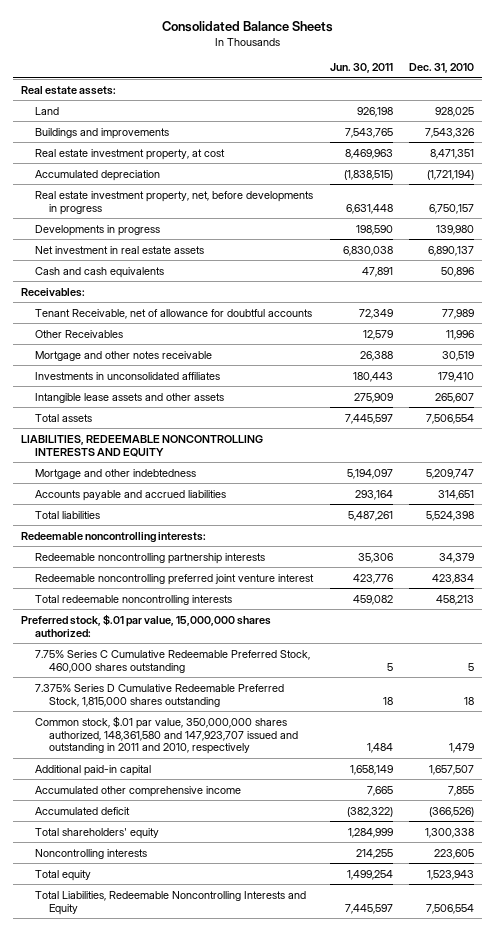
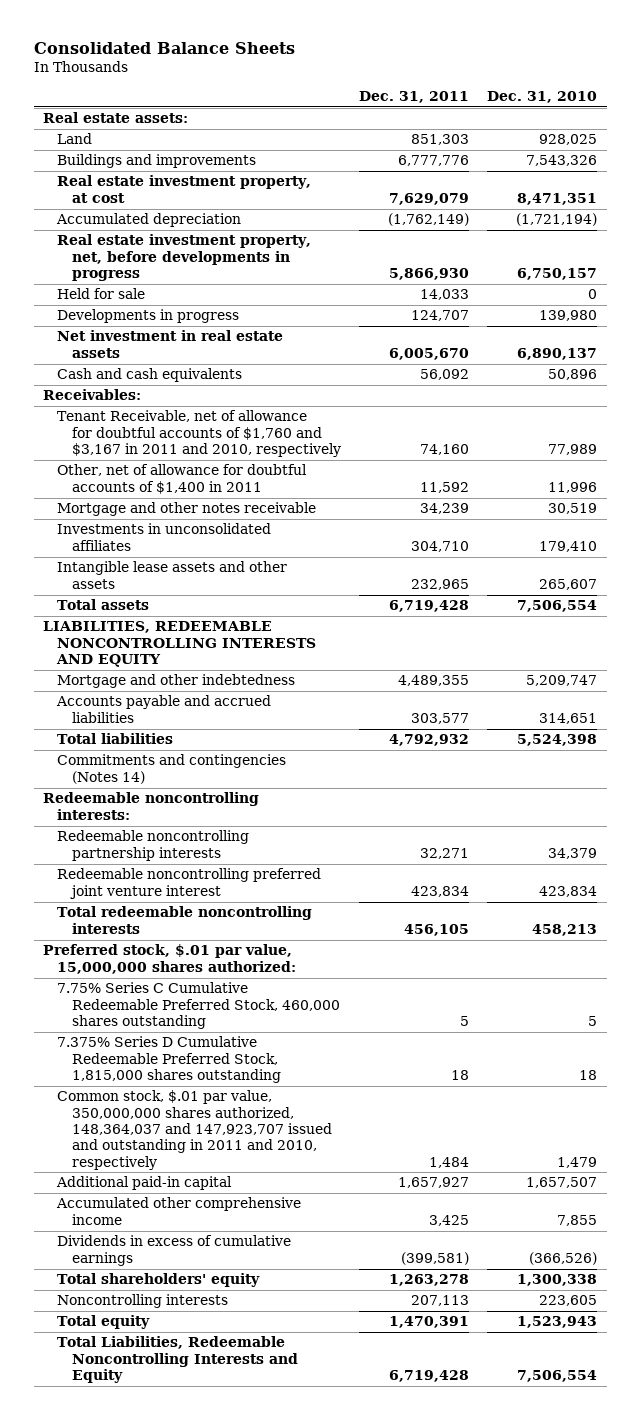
- | Jun. 30, 2011 | Dec. 31, 2010
+ | Dec. 31, 2011 | Dec. 31, 2010
+ Held for sale | 14,033 | 0
- Tenant Receivable, net of allowance for doubtful accounts | 72,349 | 77,989
- Other Receivables | 12,579 | 11,996
+ Tenant Receivable, net of allowance for doubtful accounts of $1,760 and $3,167 in 2011 and 2010, respectively | 74,160 | 77,989
+ Other, net of allowance for doubtful accounts of $1,400 in 2011 | 11,592 | 11,996
+ Commitments and contingencies (Notes 14)
- Common stock, $.01 par value, 350,000,000 shares authorized, 148,361,580 and 147,923,707 issued and outstanding in 2011 and 2010, respectively | 1,484 | 1,479
+ Common stock, $.01 par value, 350,000,000 shares authorized, 148,364,037 and 147,923,707 issued and outstanding in 2011 and 2010, respectively | 1,484 | 1,479
- Accumulated deficit | (382,322) | (366,526)
+ Dividends in excess of cumulative earnings | (399,581) | (366,526)

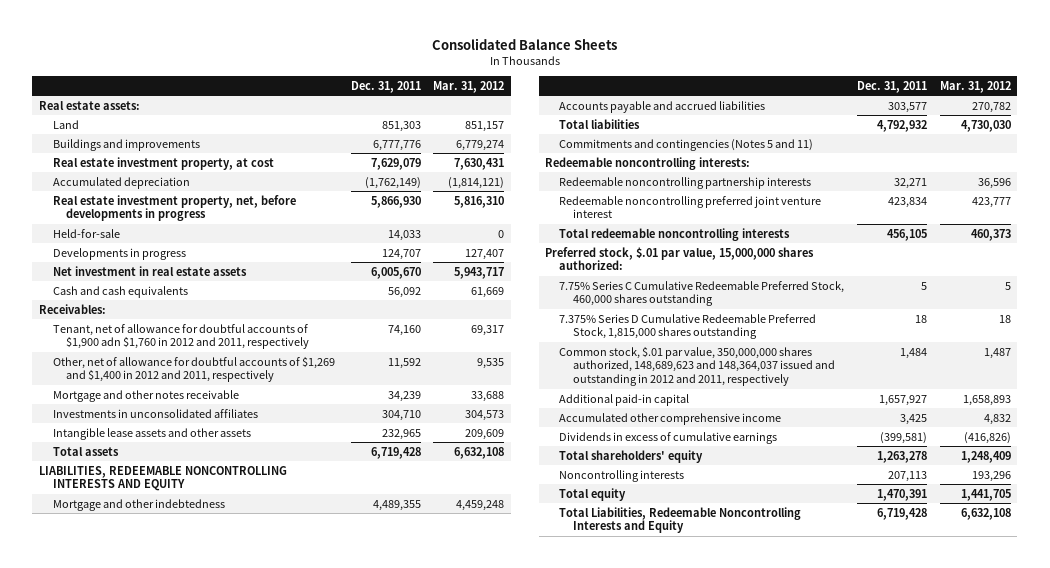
- | Dec. 31, 2011 | Dec. 31, 2010
+ | Dec. 31, 2011 | Mar. 31, 2012
- Held for sale | 14,033 | 0
+ Held-for-sale | 14,033 | 0
- Tenant Receivable, net of allowance for doubtful accounts of $1,760 and $3,167 in 2011 and 2010, respectively | 74,160 | 77,989
- Other, net of allowance for doubtful accounts of $1,400 in 2011 | 11,592 | 11,996
+ Tenant, net of allowance for doubtful accounts of $1,900 adn $1,760 in 2012 and 2011, respectively | 74,160 | 69,317
+ Other, net of allowance for doubtful accounts of $1,269 and $1,400 in 2012 and 2011, respectively | 11,592 | 9,535
- Commitments and contingencies (Notes 14)
+ Commitments and contingencies (Notes 5 and 11)
- Common stock, $.01 par value, 350,000,000 shares authorized, 148,364,037 and 147,923,707 issued and outstanding in 2011 and 2010, respectively | 1,484 | 1,479
+ Common stock, $.01 par value, 350,000,000 shares authorized, 148,689,623 and 148,364,037 issued and outstanding in 2012 and 2011, respectively | 1,484 | 1,487

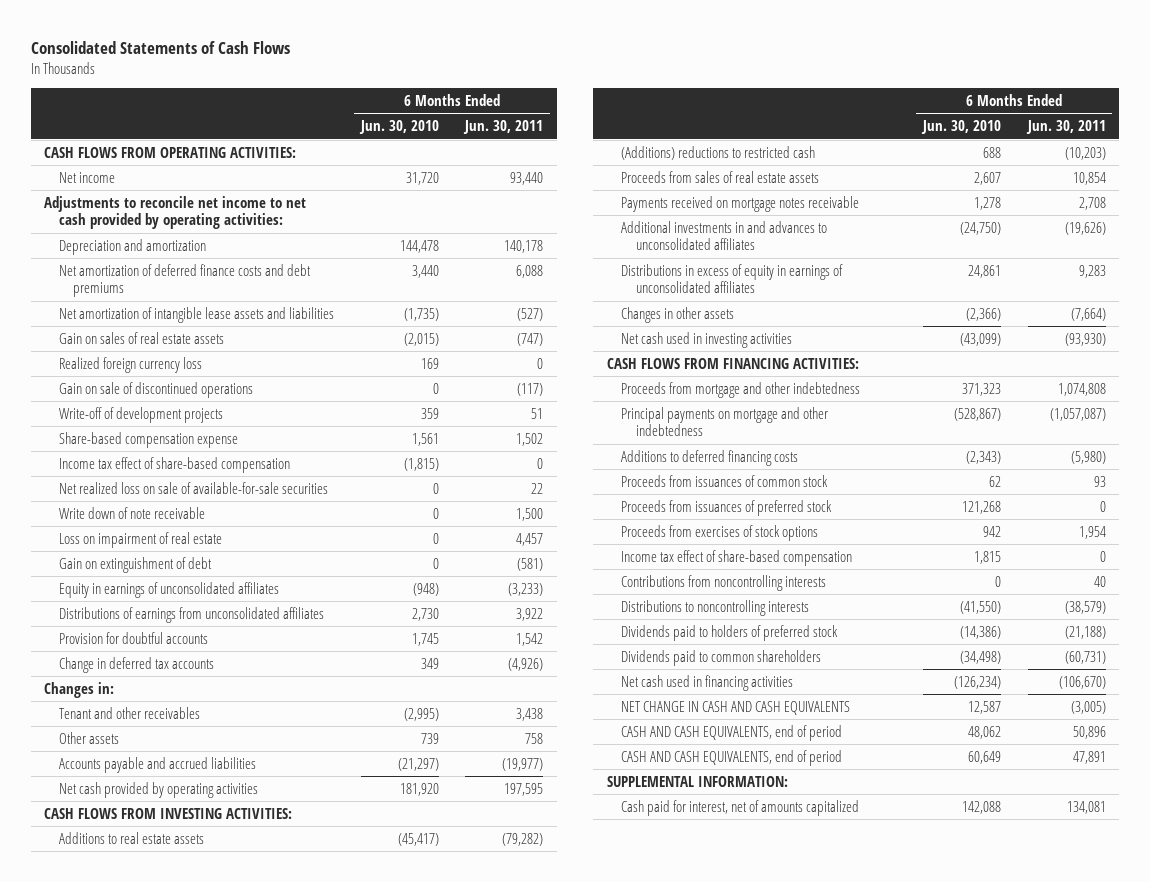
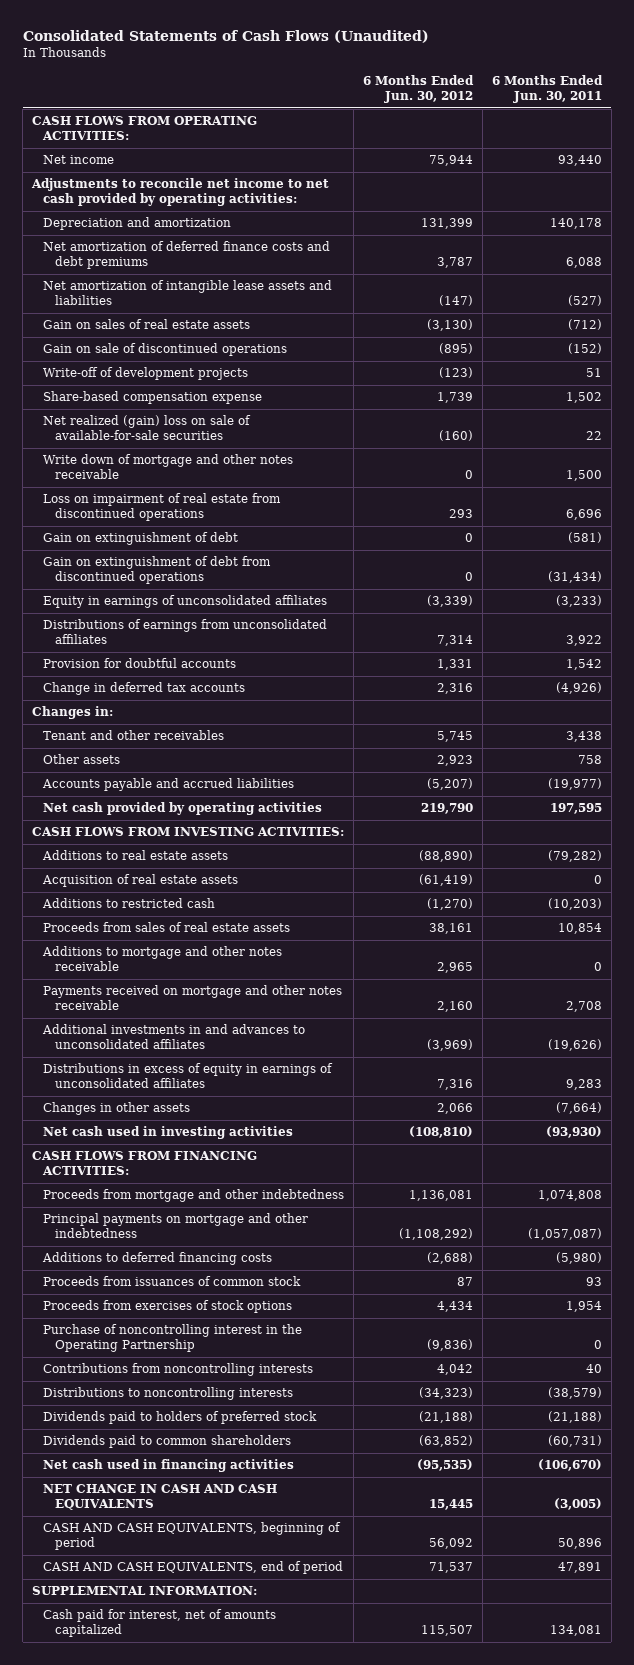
- Consolidated Statements of Cash Flows
+ Consolidated Statements of Cash Flows (Unaudited)
- | 6 Months Ended Jun. 30, 2010 | 6 Months Ended Jun. 30, 2011
+ | 6 Months Ended Jun. 30, 2012 | 6 Months Ended Jun. 30, 2011
- Gain on sales of real estate assets | (2,015) | (747)
- Realized foreign currency loss | 169 | 0
- Gain on sale of discontinued operations | 0 | (117)
+ Gain on sales of real estate assets | (3,130) | (712)
+ Gain on sale of discontinued operations | (895) | (152)
- Income tax effect of share-based compensation | (1,815) | 0
- Net realized loss on sale of available-for-sale securities | 0 | 22
- Write down of note receivable | 0 | 1,500
- Loss on impairment of real estate | 0 | 4,457
+ Net realized (gain) loss on sale of available-for-sale securities | (160) | 22
+ Write down of mortgage and other notes receivable | 0 | 1,500
+ Loss on impairment of real estate from discontinued operations | 293 | 6,696
+ Gain on extinguishment of debt from discontinued operations | 0 | (31,434)
- (Additions) reductions to restricted cash | 688 | (10,203)
+ Acquisition of real estate assets | (61,419) | 0
+ Additions to restricted cash | (1,270) | (10,203)
- Payments received on mortgage notes receivable | 1,278 | 2,708
+ Additions to mortgage and other notes receivable | 2,965 | 0
+ Payments received on mortgage and other notes receivable | 2,160 | 2,708
- Proceeds from issuances of preferred stock | 121,268 | 0
- Income tax effect of share-based compensation | 1,815 | 0
+ Purchase of noncontrolling interest in the Operating Partnership | (9,836) | 0
- CASH AND CASH EQUIVALENTS, end of period | 48,062 | 50,896
+ CASH AND CASH EQUIVALENTS, beginning of period | 56,092 | 50,896

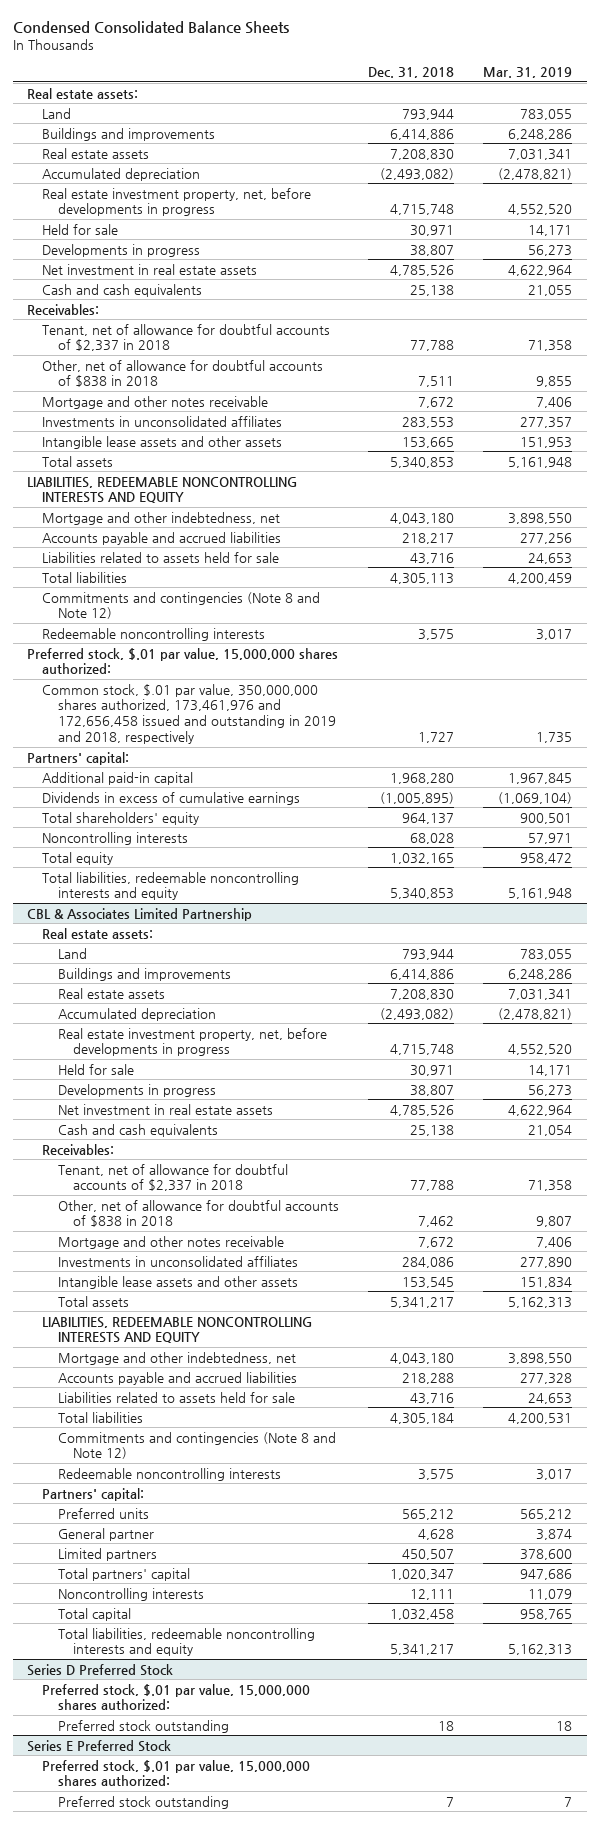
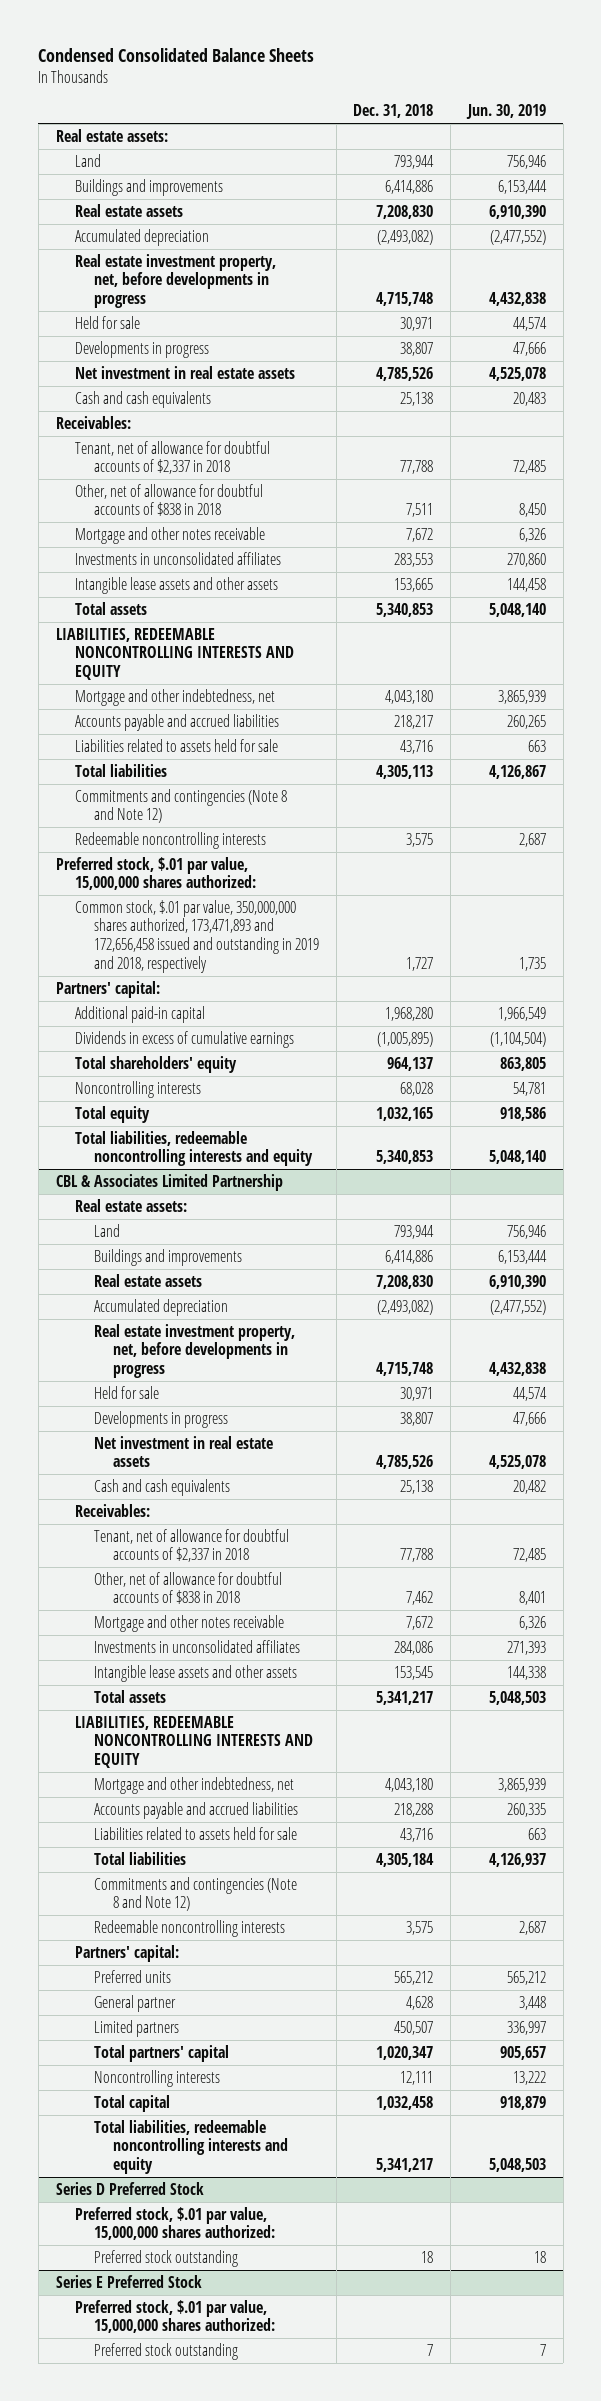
- | Dec. 31, 2018 | Mar. 31, 2019
+ | Dec. 31, 2018 | Jun. 30, 2019
- Common stock, $.01 par value, 350,000,000 shares authorized, 173,461,976 and 172,656,458 issued and outstanding in 2019 and 2018, respectively | 1,727 | 1,735
+ Common stock, $.01 par value, 350,000,000 shares authorized, 173,471,893 and 172,656,458 issued and outstanding in 2019 and 2018, respectively | 1,727 | 1,735

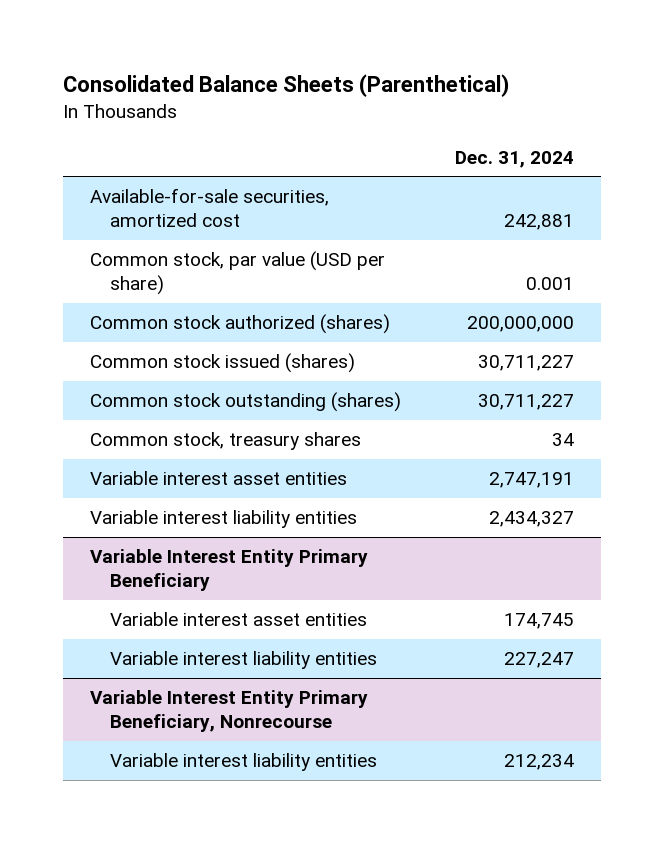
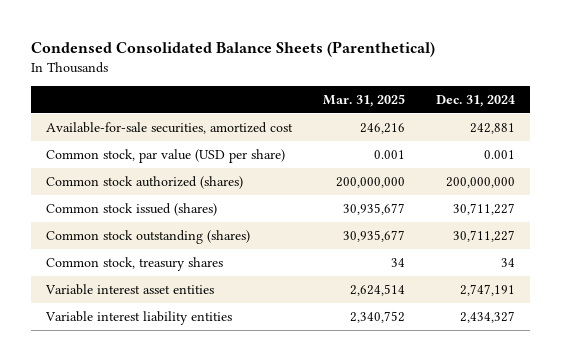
- Consolidated Balance Sheets (Parenthetical)
+ Condensed Consolidated Balance Sheets (Parenthetical)
- | Dec. 31, 2024
+ | Mar. 31, 2025 | Dec. 31, 2024
- Variable Interest Entity Primary Beneficiary
- Variable interest asset entities | 174,745
- Variable interest liability entities | 227,247
- Variable Interest Entity Primary Beneficiary, Nonrecourse
- Variable interest liability entities | 212,234

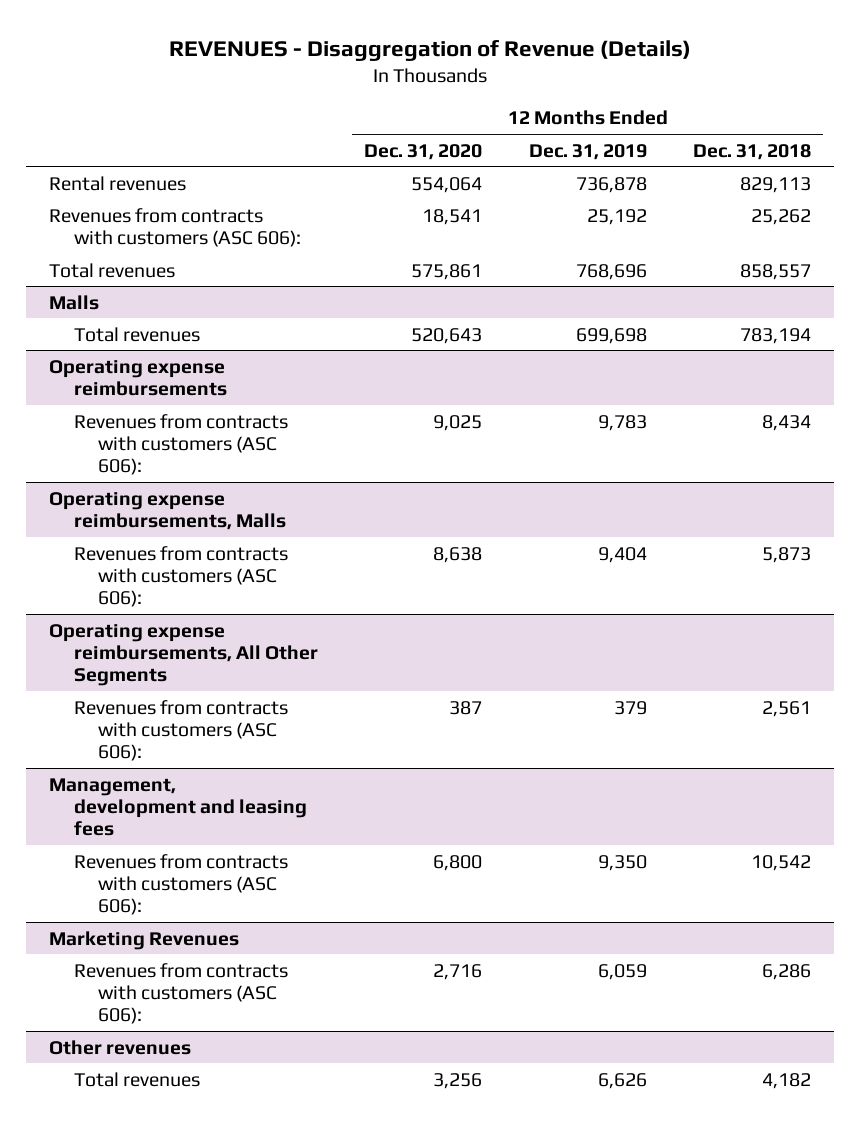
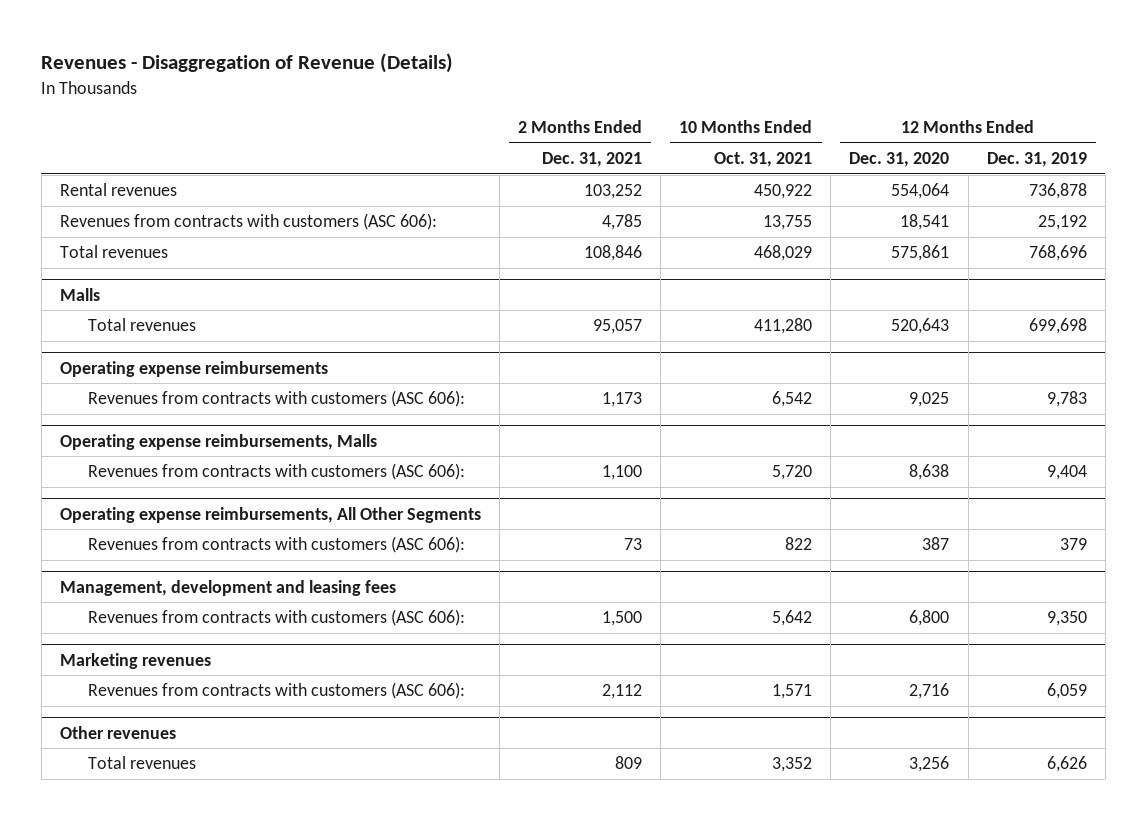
- REVENUES - Disaggregation of Revenue (Details)
+ Revenues - Disaggregation of Revenue (Details)
- | 12 Months Ended Dec. 31, 2020 | 12 Months Ended Dec. 31, 2019 | 12 Months Ended Dec. 31, 2018
+ | 2 Months Ended Dec. 31, 2021 | 10 Months Ended Oct. 31, 2021 | 12 Months Ended Dec. 31, 2020 | 12 Months Ended Dec. 31, 2019
- Marketing Revenues
+ Marketing revenues

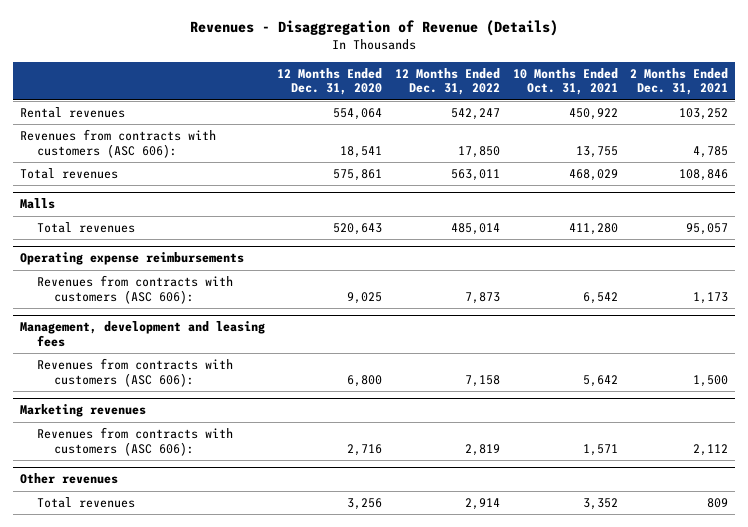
- | 2 Months Ended Dec. 31, 2021 | 10 Months Ended Oct. 31, 2021 | 12 Months Ended Dec. 31, 2020 | 12 Months Ended Dec. 31, 2019
+ | 12 Months Ended Dec. 31, 2020 | 12 Months Ended Dec. 31, 2022 | 10 Months Ended Oct. 31, 2021 | 2 Months Ended Dec. 31, 2021
- Operating expense reimbursements, Malls
- Revenues from contracts with customers (ASC 606): | 1,100 | 5,720 | 8,638 | 9,404
- Operating expense reimbursements, All Other Segments
- Revenues from contracts with customers (ASC 606): | 73 | 822 | 387 | 379

